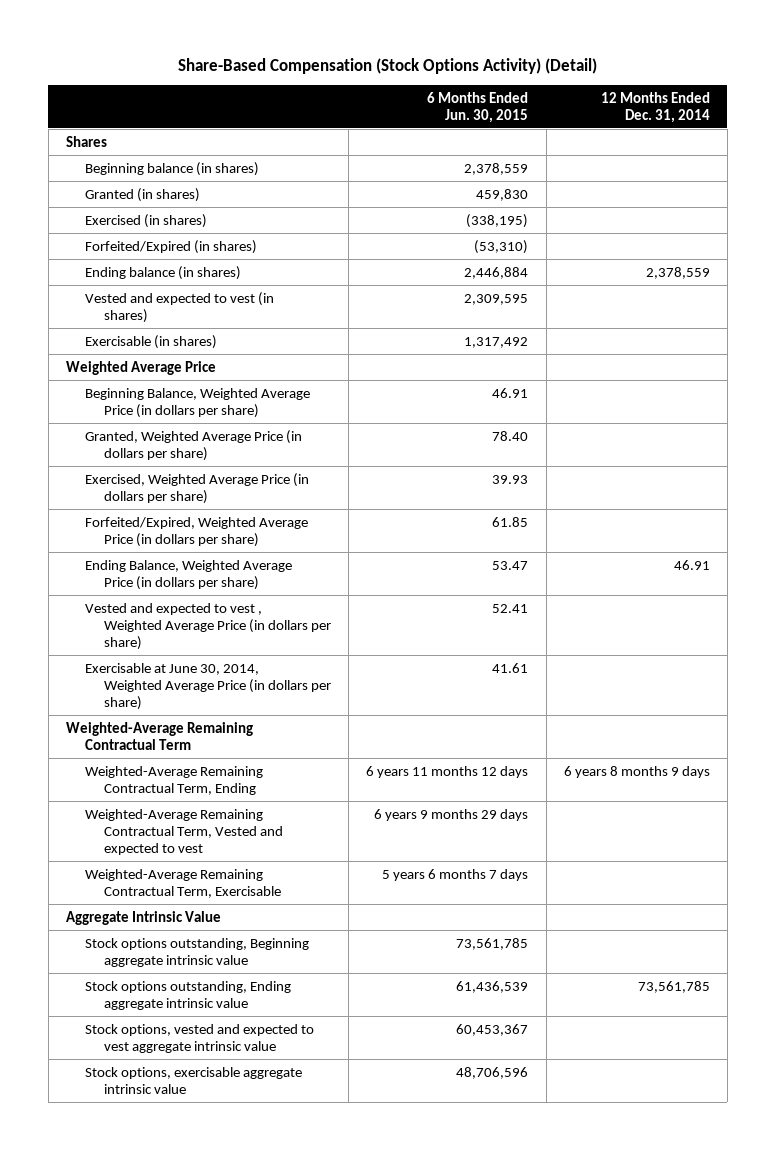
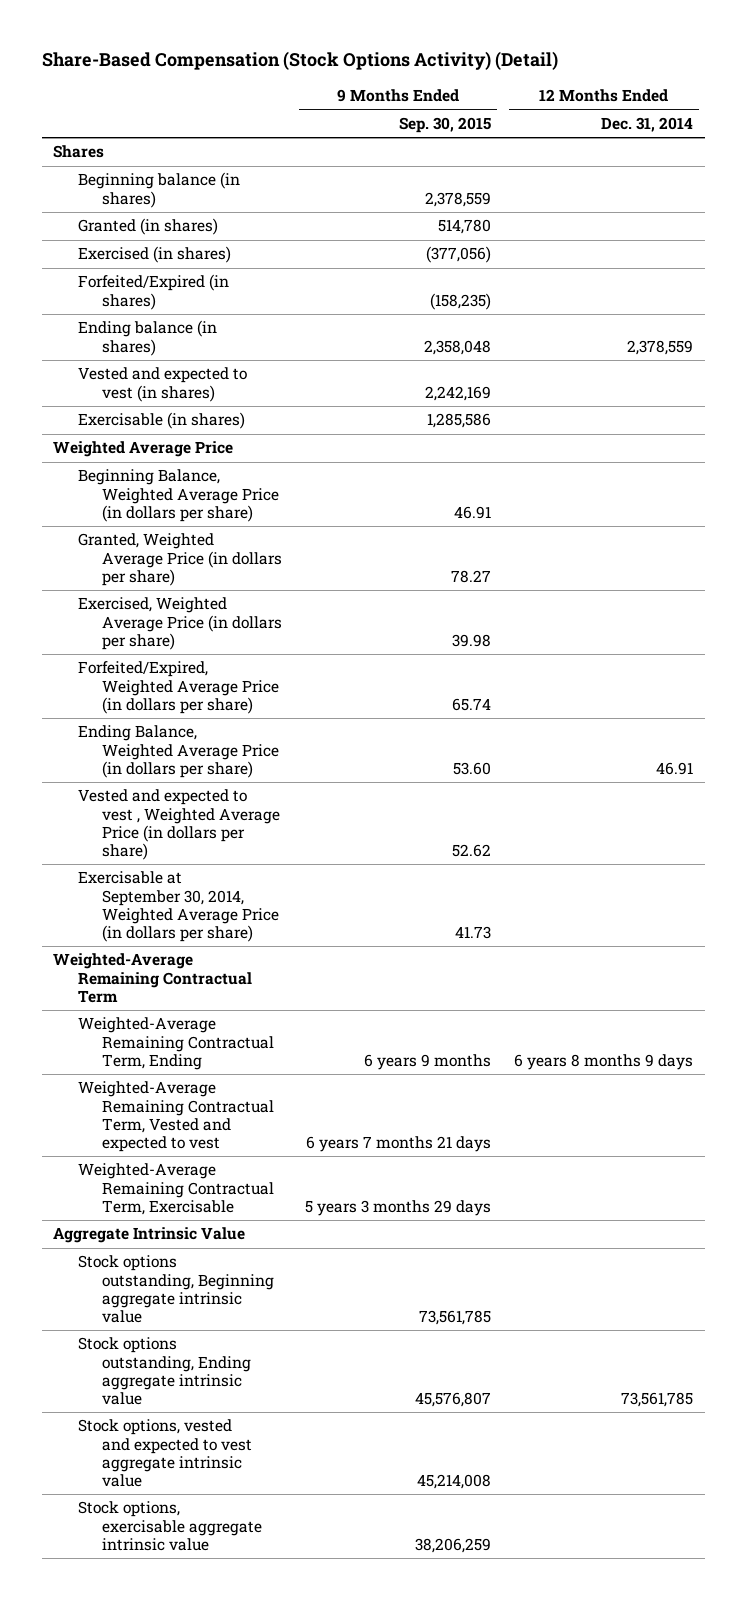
- | 6 Months Ended Jun. 30, 2015 | 12 Months Ended Dec. 31, 2014
+ | 9 Months Ended Sep. 30, 2015 | 12 Months Ended Dec. 31, 2014
- Exercisable at June 30, 2014, Weighted Average Price (in dollars per share) | 41.61 |
+ Exercisable at September 30, 2014, Weighted Average Price (in dollars per share) | 41.73 |

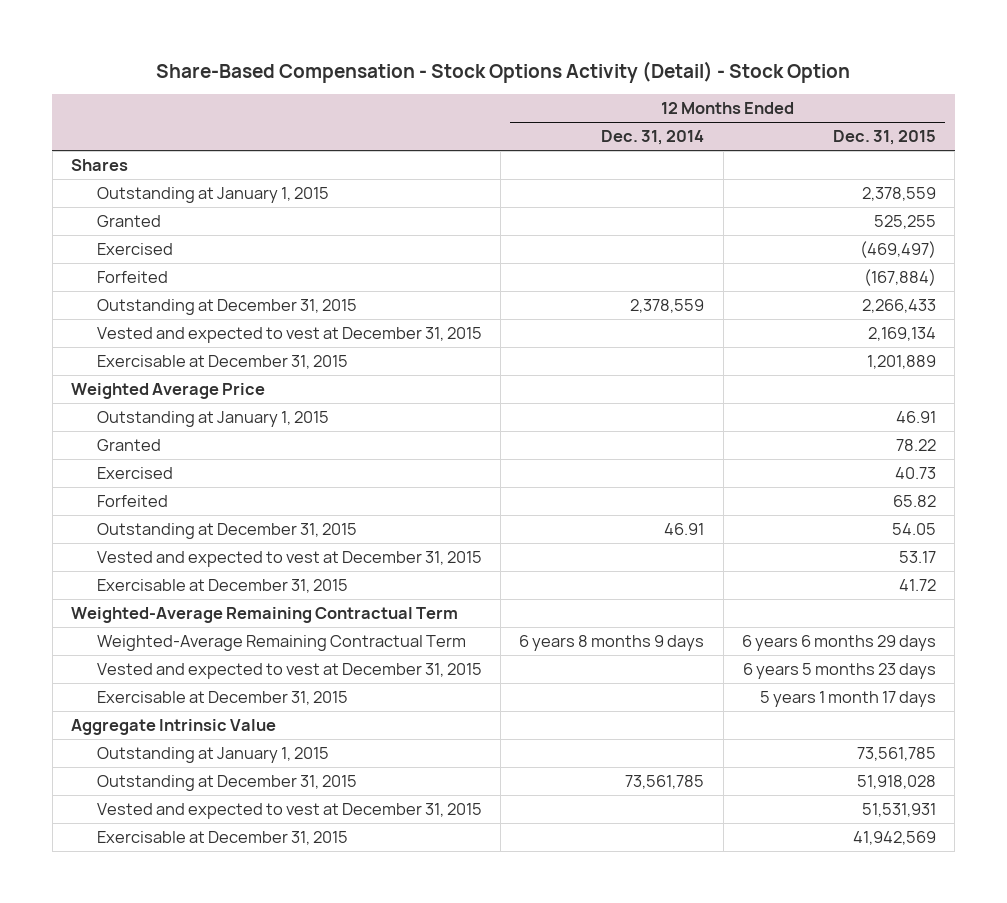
- Share-Based Compensation (Stock Options Activity) (Detail)
+ Share-Based Compensation - Stock Options Activity (Detail) - Stock Option
- | 9 Months Ended Sep. 30, 2015 | 12 Months Ended Dec. 31, 2014
+ | 12 Months Ended Dec. 31, 2014 | 12 Months Ended Dec. 31, 2015
- Beginning balance (in shares) | 2,378,559 |
- Granted (in shares) | 514,780 |
- Exercised (in shares) | (377,056) |
- Forfeited/Expired (in shares) | (158,235) |
- Ending balance (in shares) | 2,358,048 | 2,378,559
- Vested and expected to vest (in shares) | 2,242,169 |
- Exercisable (in shares) | 1,285,586 |
+ Outstanding at January 1, 2015 | | 2,378,559
+ Granted | | 525,255
+ Exercised | | (469,497)
+ Forfeited | | (167,884)
+ Outstanding at December 31, 2015 | 2,378,559 | 2,266,433
+ Vested and expected to vest at December 31, 2015 | | 2,169,134
+ Exercisable at December 31, 2015 | | 1,201,889
- Beginning Balance, Weighted Average Price (in dollars per share) | 46.91 |
- Granted, Weighted Average Price (in dollars per share) | 78.27 |
- Exercised, Weighted Average Price (in dollars per share) | 39.98 |
- Forfeited/Expired, Weighted Average Price (in dollars per share) | 65.74 |
- Ending Balance, Weighted Average Price (in dollars per share) | 53.60 | 46.91
- Vested and expected to vest , Weighted Average Price (in dollars per share) | 52.62 |
- Exercisable at September 30, 2014, Weighted Average Price (in dollars per share) | 41.73 |
+ Outstanding at January 1, 2015 | | 46.91
+ Granted | | 78.22
+ Exercised | | 40.73
+ Forfeited | | 65.82
+ Outstanding at December 31, 2015 | 46.91 | 54.05
+ Vested and expected to vest at December 31, 2015 | | 53.17
+ Exercisable at December 31, 2015 | | 41.72
- Weighted-Average Remaining Contractual Term, Ending | 6 years 9 months | 6 years 8 months 9 days
- Weighted-Average Remaining Contractual Term, Vested and expected to vest | 6 years 7 months 21 days |
- Weighted-Average Remaining Contractual Term, Exercisable | 5 years 3 months 29 days |
+ Weighted-Average Remaining Contractual Term | 6 years 8 months 9 days | 6 years 6 months 29 days
+ Vested and expected to vest at December 31, 2015 | | 6 years 5 months 23 days
+ Exercisable at December 31, 2015 | | 5 years 1 month 17 days
- Stock options outstanding, Beginning aggregate intrinsic value | 73,561,785 |
- Stock options outstanding, Ending aggregate intrinsic value | 45,576,807 | 73,561,785
- Stock options, vested and expected to vest aggregate intrinsic value | 45,214,008 |
- Stock options, exercisable aggregate intrinsic value | 38,206,259 |
+ Outstanding at January 1, 2015 | | 73,561,785
+ Outstanding at December 31, 2015 | 73,561,785 | 51,918,028
+ Vested and expected to vest at December 31, 2015 | | 51,531,931
+ Exercisable at December 31, 2015 | | 41,942,569

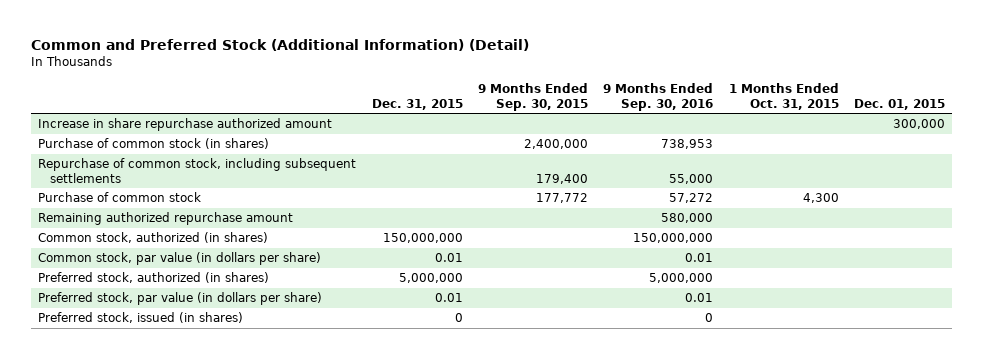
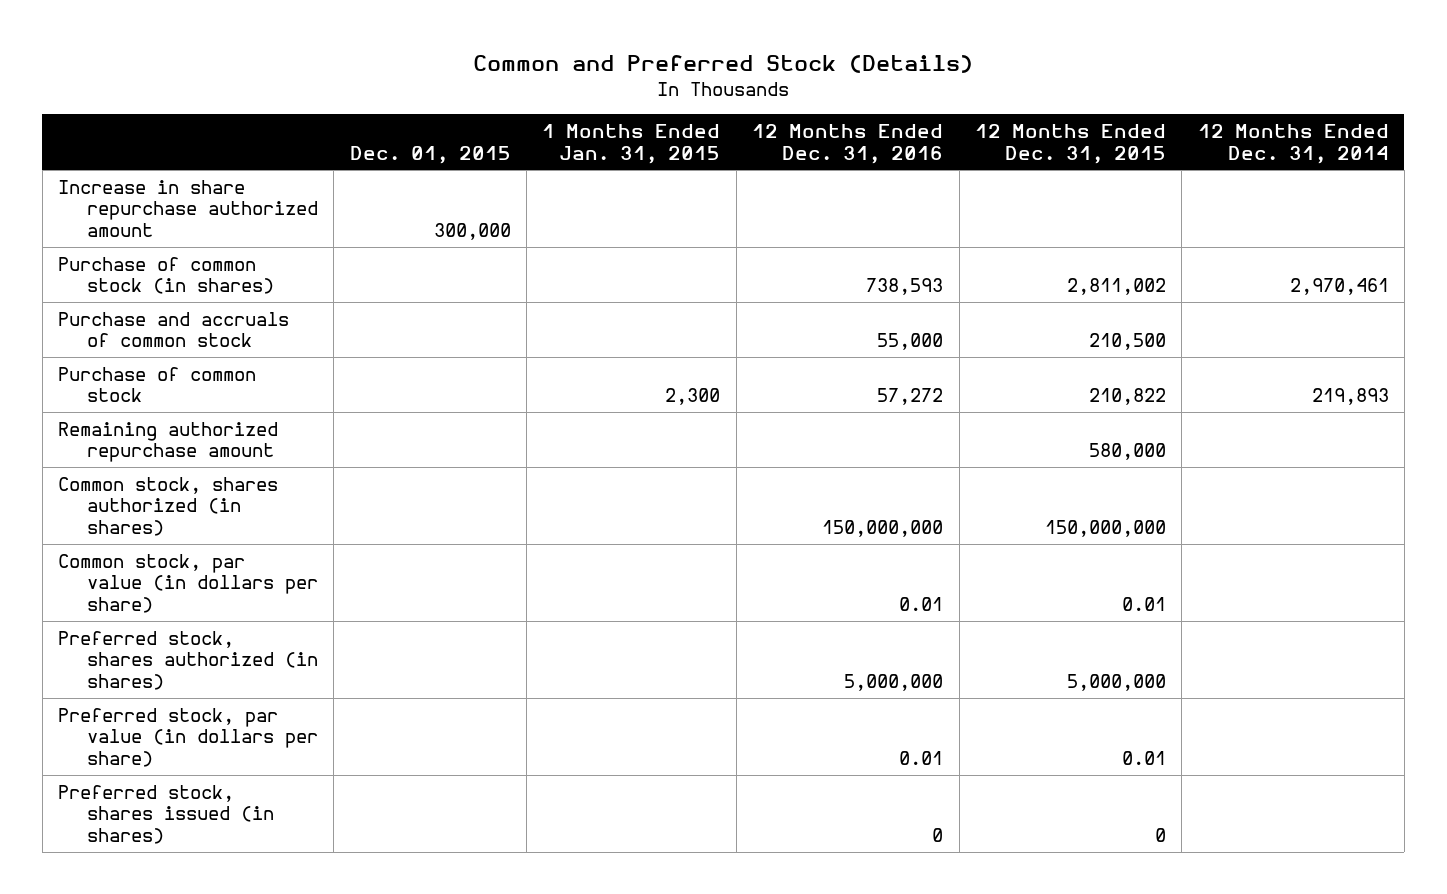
- Common and Preferred Stock (Additional Information) (Detail)
+ Common and Preferred Stock (Details)
- | Dec. 31, 2015 | 9 Months Ended Sep. 30, 2015 | 9 Months Ended Sep. 30, 2016 | 1 Months Ended Oct. 31, 2015 | Dec. 01, 2015
+ | Dec. 01, 2015 | 1 Months Ended Jan. 31, 2015 | 12 Months Ended Dec. 31, 2016 | 12 Months Ended Dec. 31, 2015 | 12 Months Ended Dec. 31, 2014
- Repurchase of common stock, including subsequent settlements | | 179,400 | 55,000 | |
+ Purchase and accruals of common stock | | | 55,000 | 210,500 |
- Common stock, authorized (in shares) | 150,000,000 | | 150,000,000 | |
+ Common stock, shares authorized (in shares) | | | 150,000,000 | 150,000,000 |
- Preferred stock, authorized (in shares) | 5,000,000 | | 5,000,000 | |
+ Preferred stock, shares authorized (in shares) | | | 5,000,000 | 5,000,000 |
- Preferred stock, issued (in shares) | 0 | | 0 | |
+ Preferred stock, shares issued (in shares) | | | 0 | 0 |

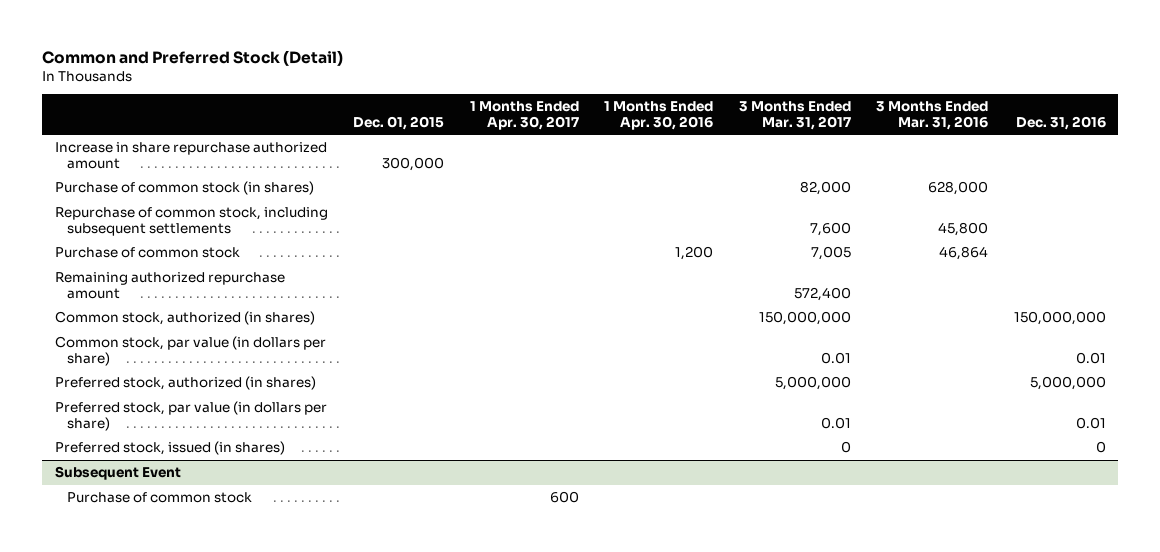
- Common and Preferred Stock (Details)
+ Common and Preferred Stock (Detail)
- | Dec. 01, 2015 | 1 Months Ended Jan. 31, 2015 | 12 Months Ended Dec. 31, 2016 | 12 Months Ended Dec. 31, 2015 | 12 Months Ended Dec. 31, 2014
+ | Dec. 01, 2015 | 1 Months Ended Apr. 30, 2017 | 1 Months Ended Apr. 30, 2016 | 3 Months Ended Mar. 31, 2017 | 3 Months Ended Mar. 31, 2016 | Dec. 31, 2016
- Purchase and accruals of common stock | | | 55,000 | 210,500 |
+ Repurchase of common stock, including subsequent settlements | | | | 7,600 | 45,800 |
- Common stock, shares authorized (in shares) | | | 150,000,000 | 150,000,000 |
+ Common stock, authorized (in shares) | | | | 150,000,000 | | 150,000,000
- Preferred stock, shares authorized (in shares) | | | 5,000,000 | 5,000,000 |
+ Preferred stock, authorized (in shares) | | | | 5,000,000 | | 5,000,000
- Preferred stock, shares issued (in shares) | | | 0 | 0 |
+ Preferred stock, issued (in shares) | | | | 0 | | 0
+ Subsequent Event
+ Purchase of common stock | | 600 | | | |

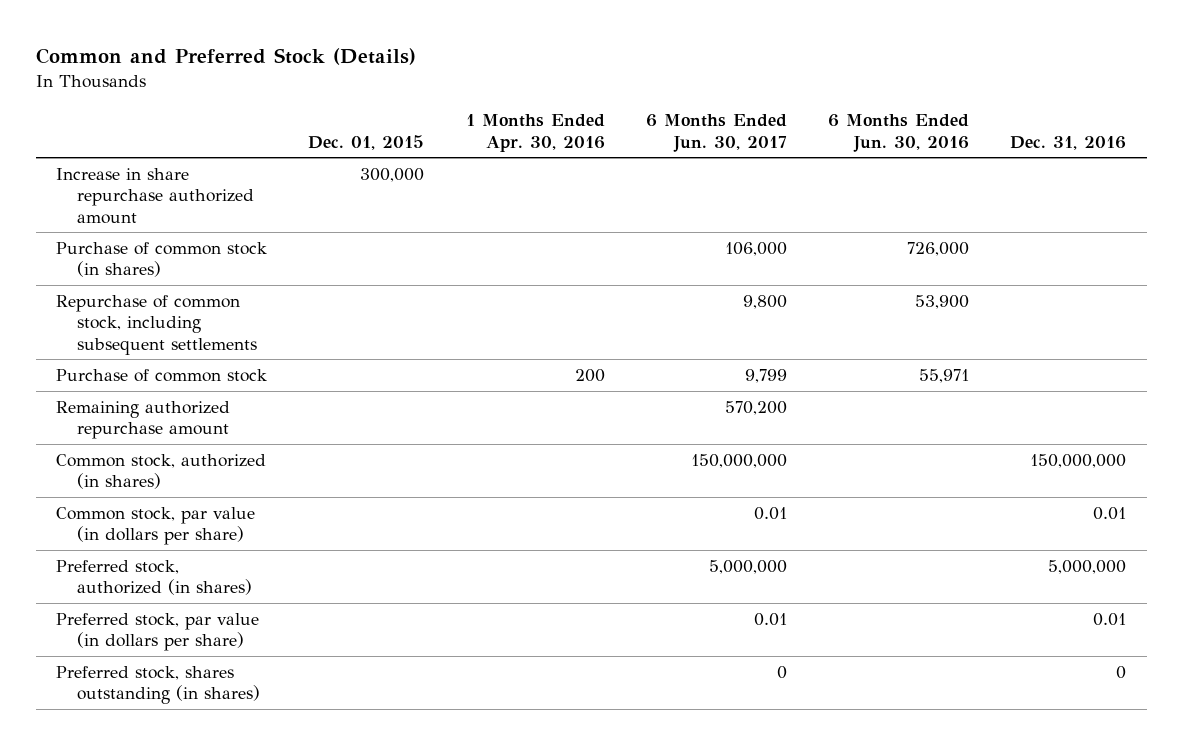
- Common and Preferred Stock (Detail)
+ Common and Preferred Stock (Details)
- | Dec. 01, 2015 | 1 Months Ended Apr. 30, 2017 | 1 Months Ended Apr. 30, 2016 | 3 Months Ended Mar. 31, 2017 | 3 Months Ended Mar. 31, 2016 | Dec. 31, 2016
+ | Dec. 01, 2015 | 1 Months Ended Apr. 30, 2016 | 6 Months Ended Jun. 30, 2017 | 6 Months Ended Jun. 30, 2016 | Dec. 31, 2016
- Purchase of common stock | | | 1,200 | 7,005 | 46,864 |
+ Purchase of common stock | | 200 | 9,799 | 55,971 |
- Preferred stock, issued (in shares) | | | | 0 | | 0
- Subsequent Event
- Purchase of common stock | | 600 | | | |
+ Preferred stock, shares outstanding (in shares) | | | 0 | | 0

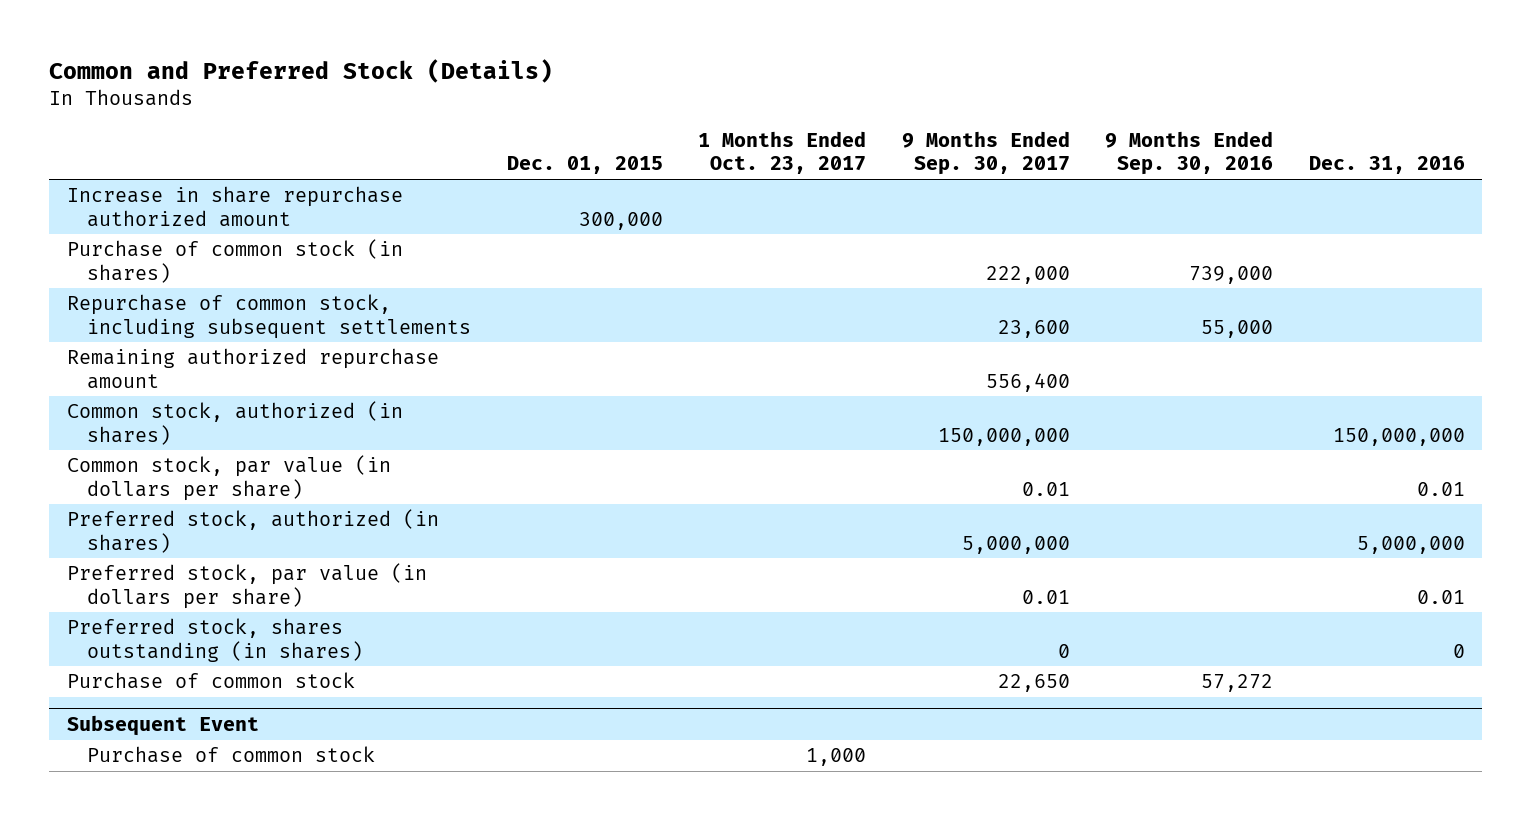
- | Dec. 01, 2015 | 1 Months Ended Apr. 30, 2016 | 6 Months Ended Jun. 30, 2017 | 6 Months Ended Jun. 30, 2016 | Dec. 31, 2016
+ | Dec. 01, 2015 | 1 Months Ended Oct. 23, 2017 | 9 Months Ended Sep. 30, 2017 | 9 Months Ended Sep. 30, 2016 | Dec. 31, 2016
moved down: Purchase of common stock | | | 22,650 | 57,272 |
+ Subsequent Event
+ Purchase of common stock | | 1,000 | | |

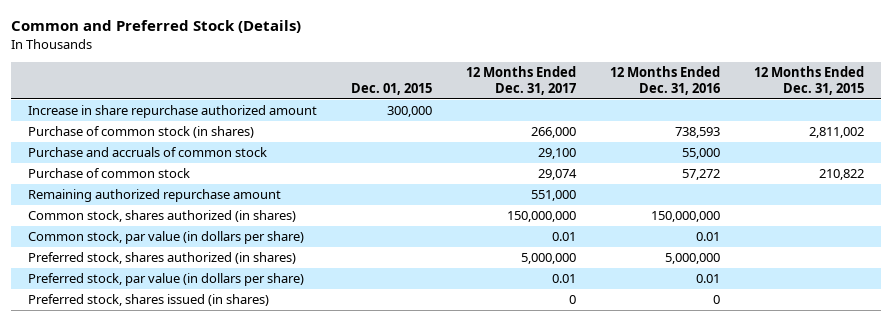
- | Dec. 01, 2015 | 1 Months Ended Oct. 23, 2017 | 9 Months Ended Sep. 30, 2017 | 9 Months Ended Sep. 30, 2016 | Dec. 31, 2016
+ | Dec. 01, 2015 | 12 Months Ended Dec. 31, 2017 | 12 Months Ended Dec. 31, 2016 | 12 Months Ended Dec. 31, 2015
- Repurchase of common stock, including subsequent settlements | | | 23,600 | 55,000 |
+ Purchase and accruals of common stock | | 29,100 | 55,000 |
moved up: Purchase of common stock | | 29,074 | 57,272 | 210,822
- Common stock, authorized (in shares) | | | 150,000,000 | | 150,000,000
+ Common stock, shares authorized (in shares) | | 150,000,000 | 150,000,000 |
- Preferred stock, authorized (in shares) | | | 5,000,000 | | 5,000,000
+ Preferred stock, shares authorized (in shares) | | 5,000,000 | 5,000,000 |
- Preferred stock, shares outstanding (in shares) | | | 0 | | 0
- Subsequent Event
- Purchase of common stock | | 1,000 | | |
+ Preferred stock, shares issued (in shares) | | 0 | 0 |

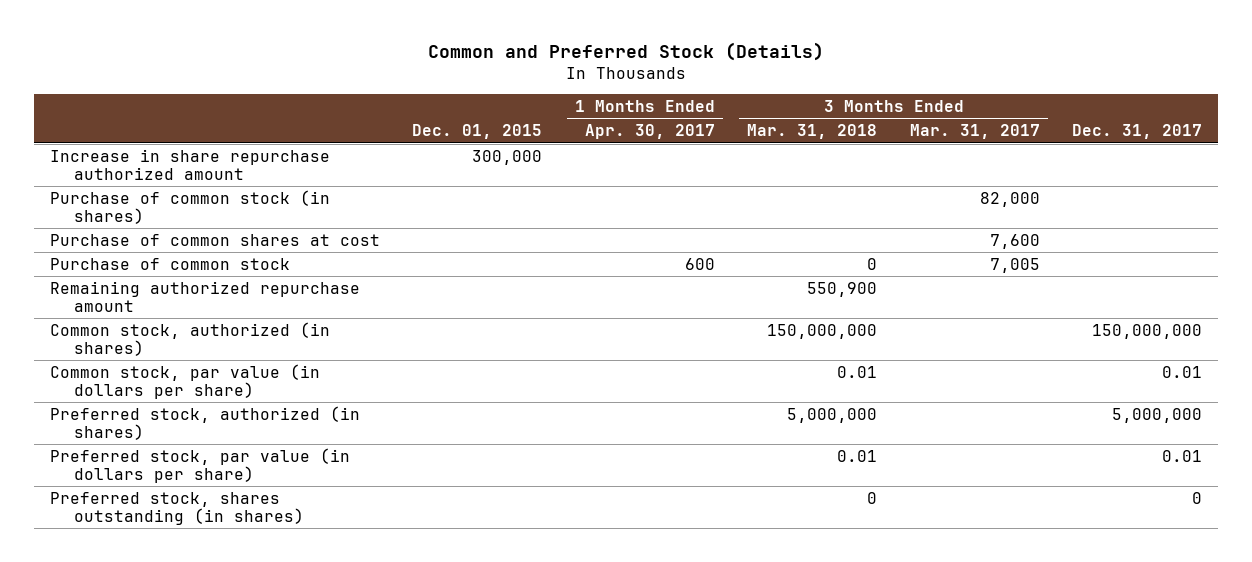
- | Dec. 01, 2015 | 12 Months Ended Dec. 31, 2017 | 12 Months Ended Dec. 31, 2016 | 12 Months Ended Dec. 31, 2015
+ | Dec. 01, 2015 | 1 Months Ended Apr. 30, 2017 | 3 Months Ended Mar. 31, 2018 | 3 Months Ended Mar. 31, 2017 | Dec. 31, 2017
- Purchase and accruals of common stock | | 29,100 | 55,000 |
+ Purchase of common shares at cost | | | | 7,600 |
- Common stock, shares authorized (in shares) | | 150,000,000 | 150,000,000 |
+ Common stock, authorized (in shares) | | | 150,000,000 | | 150,000,000
- Preferred stock, shares authorized (in shares) | | 5,000,000 | 5,000,000 |
+ Preferred stock, authorized (in shares) | | | 5,000,000 | | 5,000,000
- Preferred stock, shares issued (in shares) | | 0 | 0 |
+ Preferred stock, shares outstanding (in shares) | | | 0 | | 0

